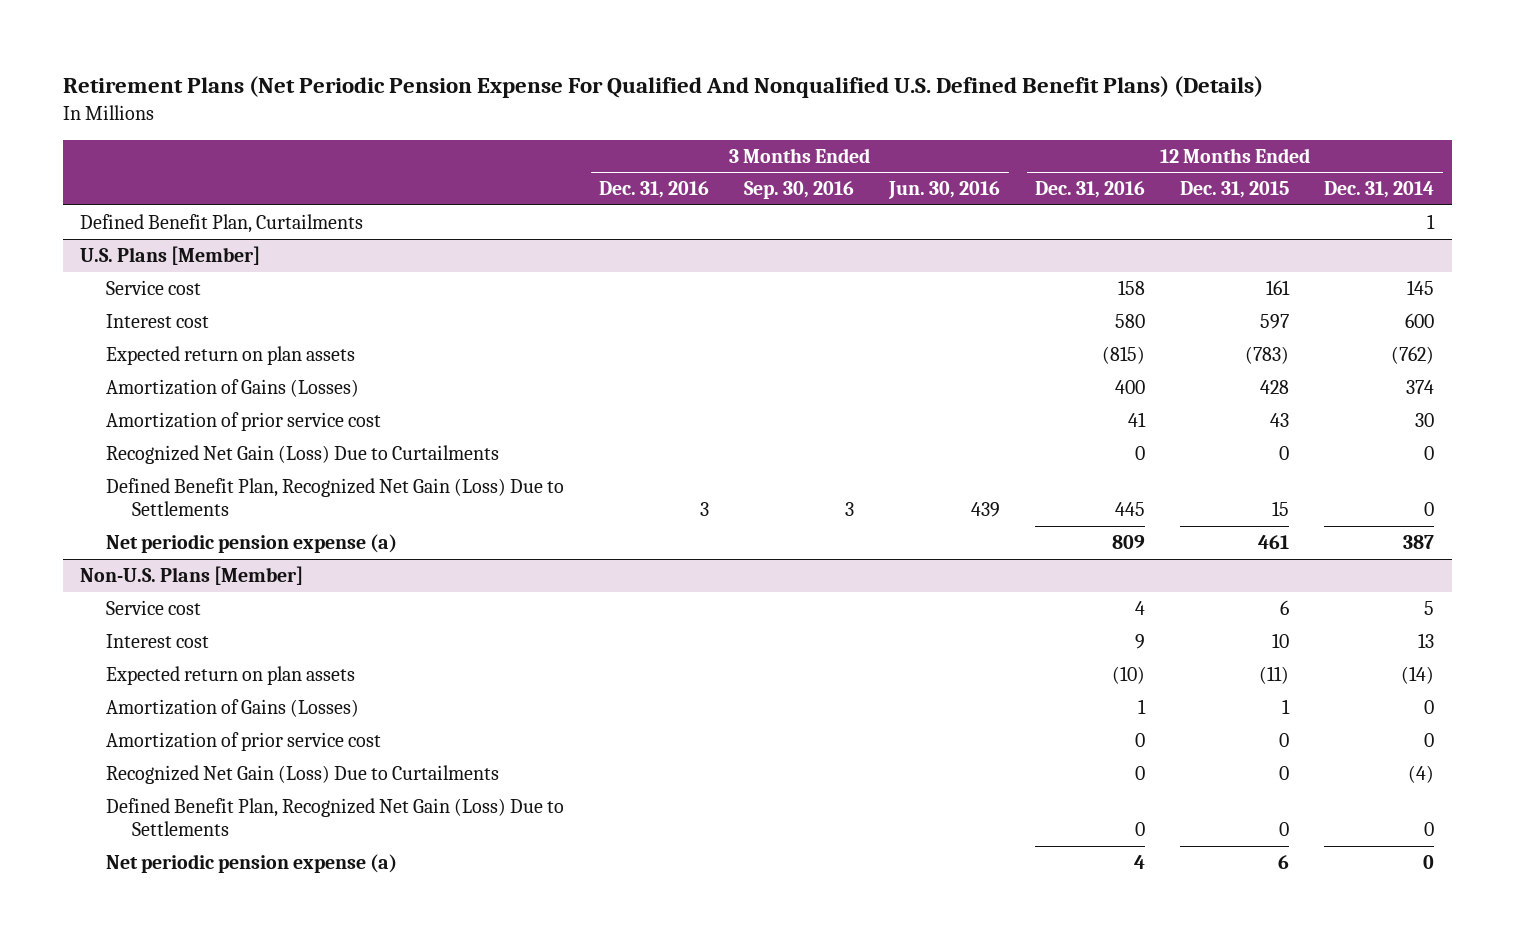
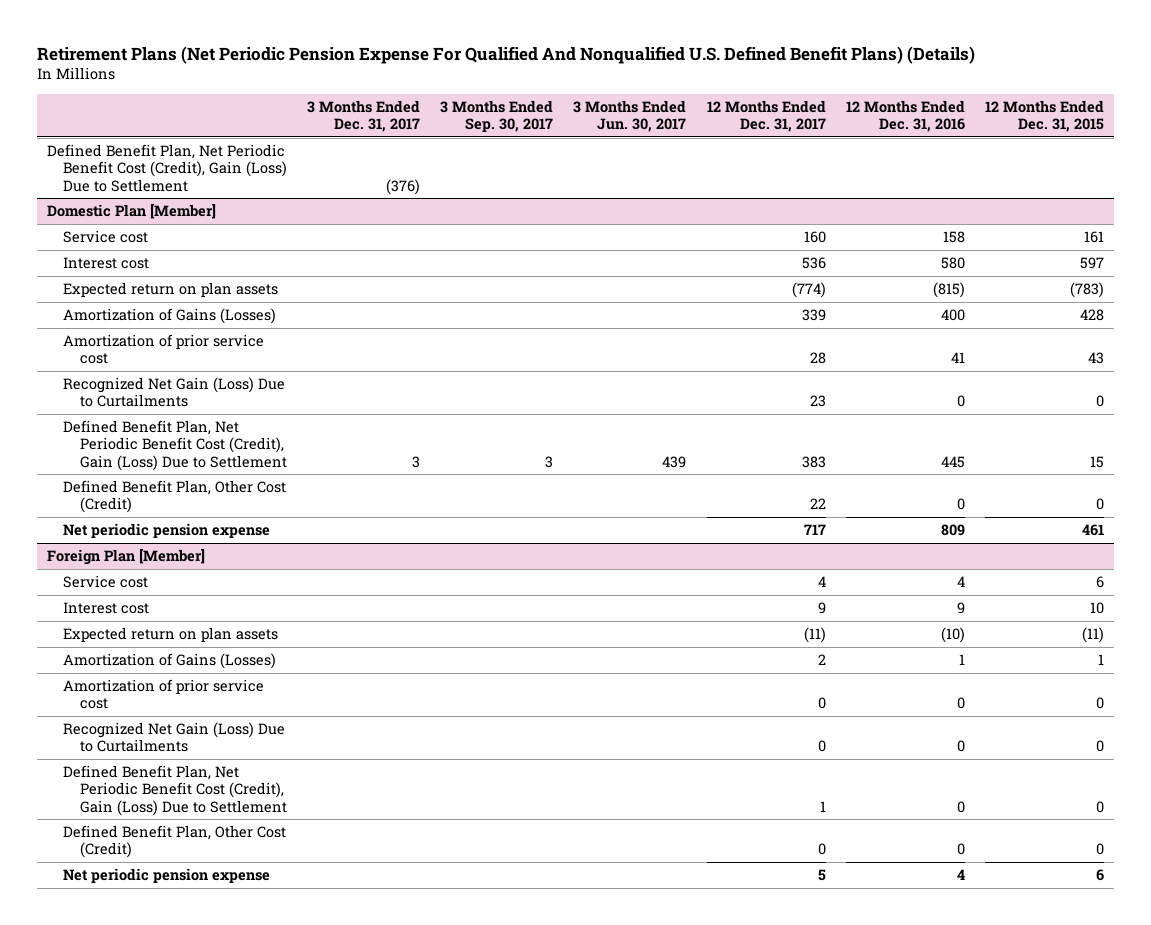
- | 3 Months Ended Dec. 31, 2016 | 3 Months Ended Sep. 30, 2016 | 3 Months Ended Jun. 30, 2016 | 12 Months Ended Dec. 31, 2016 | 12 Months Ended Dec. 31, 2015 | 12 Months Ended Dec. 31, 2014
+ | 3 Months Ended Dec. 31, 2017 | 3 Months Ended Sep. 30, 2017 | 3 Months Ended Jun. 30, 2017 | 12 Months Ended Dec. 31, 2017 | 12 Months Ended Dec. 31, 2016 | 12 Months Ended Dec. 31, 2015
- Defined Benefit Plan, Curtailments | | | | | | 1
- U.S. Plans [Member]
+ Defined Benefit Plan, Net Periodic Benefit Cost (Credit), Gain (Loss) Due to Settlement | (376) | | | | |
+ Domestic Plan [Member]
- Defined Benefit Plan, Recognized Net Gain (Loss) Due to Settlements | 3 | 3 | 439 | 445 | 15 | 0
- Net periodic pension expense (a) | | | | 809 | 461 | 387
- Non-U.S. Plans [Member]
+ Defined Benefit Plan, Net Periodic Benefit Cost (Credit), Gain (Loss) Due to Settlement | 3 | 3 | 439 | 383 | 445 | 15
+ Defined Benefit Plan, Other Cost (Credit) | | | | 22 | 0 | 0
+ Net periodic pension expense | | | | 717 | 809 | 461
+ Foreign Plan [Member]
- Defined Benefit Plan, Recognized Net Gain (Loss) Due to Settlements | | | | 0 | 0 | 0
- Net periodic pension expense (a) | | | | 4 | 6 | 0
+ Defined Benefit Plan, Net Periodic Benefit Cost (Credit), Gain (Loss) Due to Settlement | | | | 1 | 0 | 0
+ Defined Benefit Plan, Other Cost (Credit) | | | | 0 | 0 | 0
+ Net periodic pension expense | | | | 5 | 4 | 6

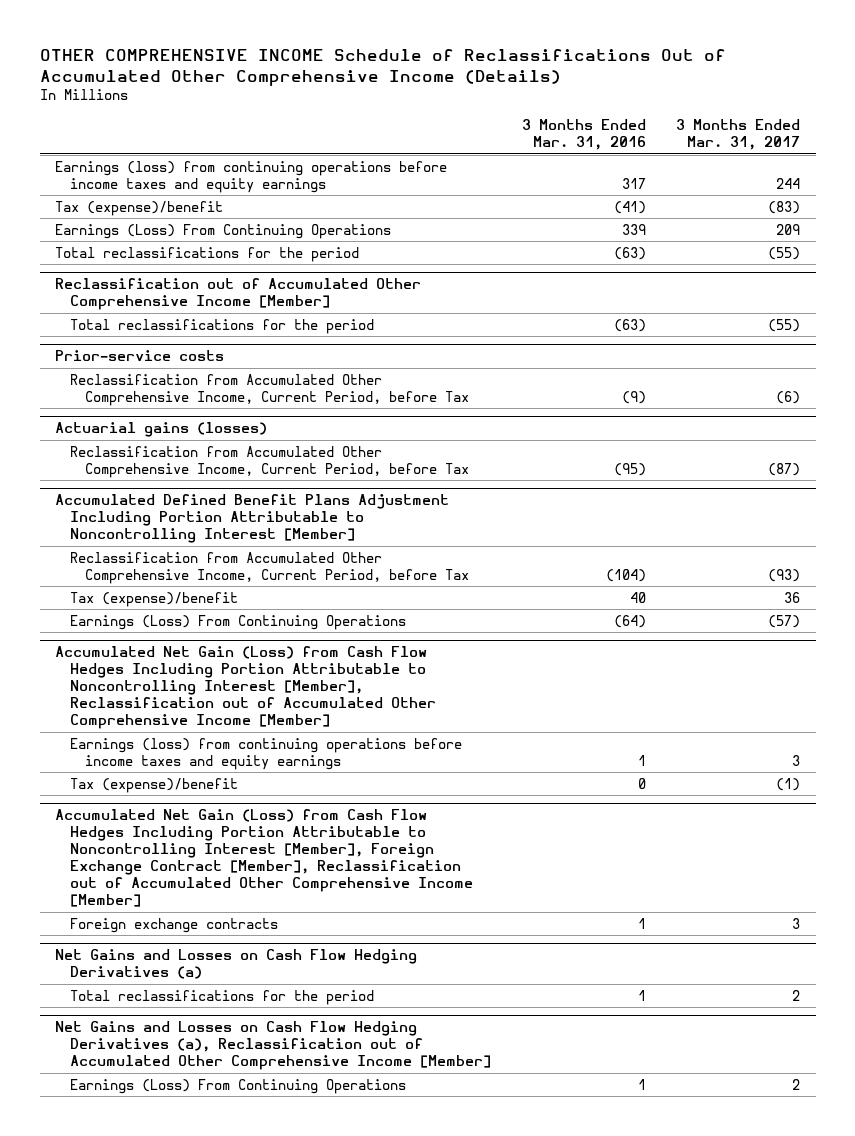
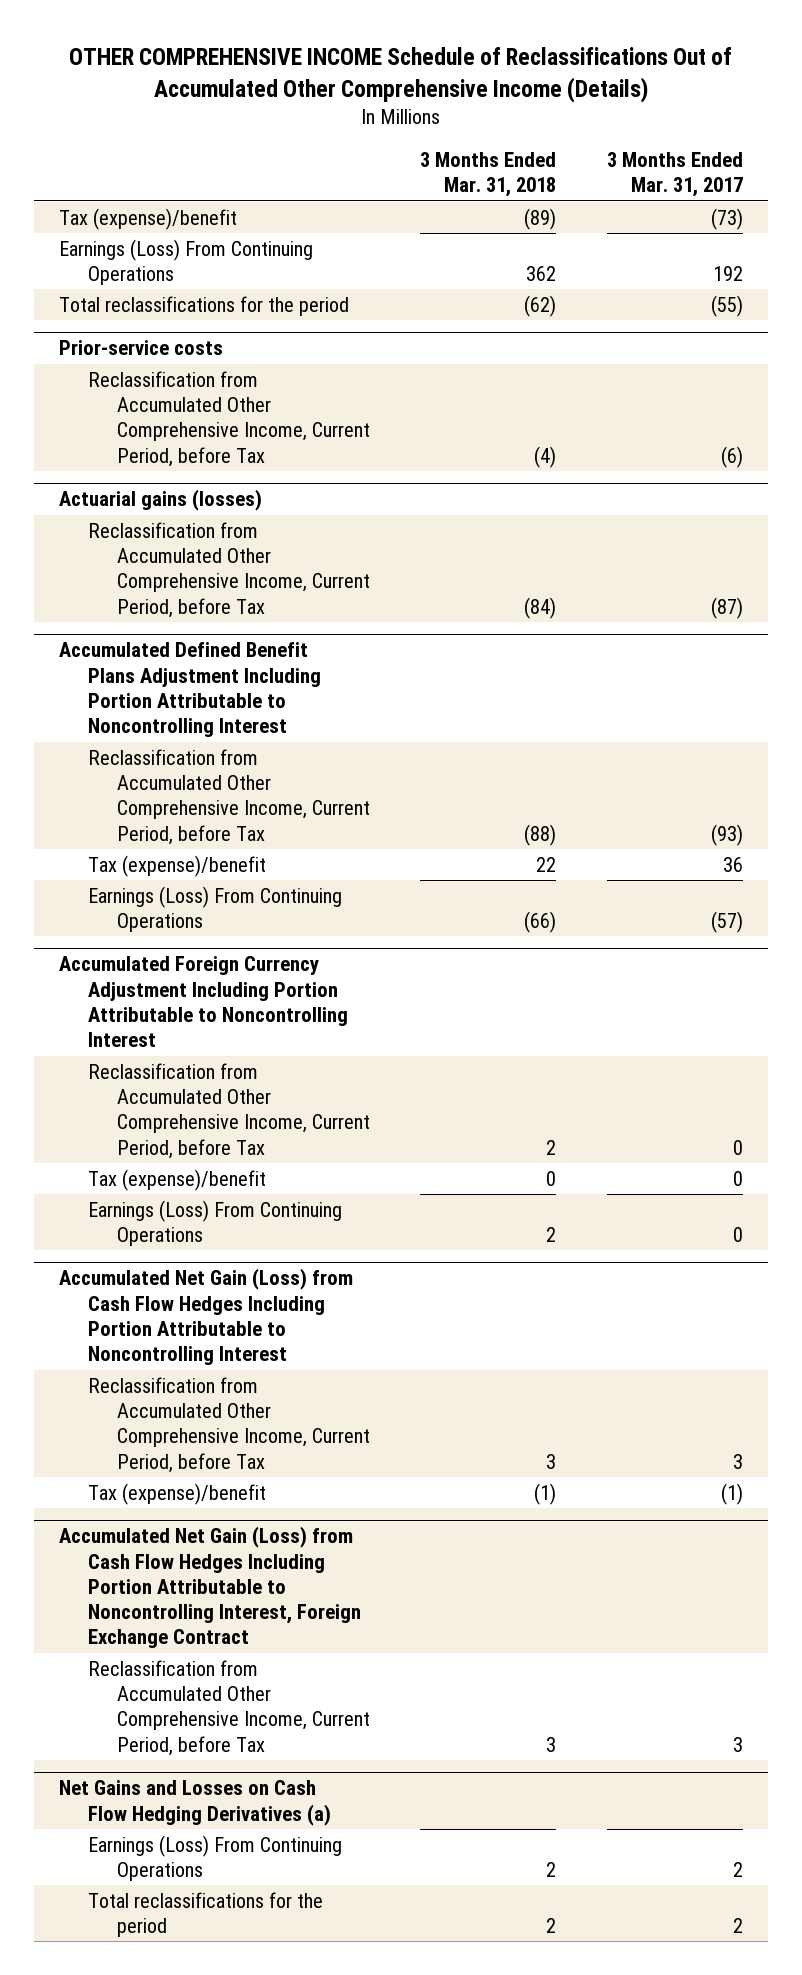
- | 3 Months Ended Mar. 31, 2016 | 3 Months Ended Mar. 31, 2017
+ | 3 Months Ended Mar. 31, 2018 | 3 Months Ended Mar. 31, 2017
- Earnings (loss) from continuing operations before income taxes and equity earnings | 317 | 244
- Tax (expense)/benefit | (41) | (83)
- Earnings (Loss) From Continuing Operations | 339 | 209
- Total reclassifications for the period | (63) | (55)
- Reclassification out of Accumulated Other Comprehensive Income [Member]
+ Tax (expense)/benefit | (89) | (73)
+ Earnings (Loss) From Continuing Operations | 362 | 192
- Accumulated Defined Benefit Plans Adjustment Including Portion Attributable to Noncontrolling Interest [Member]
+ Accumulated Defined Benefit Plans Adjustment Including Portion Attributable to Noncontrolling Interest
- Accumulated Net Gain (Loss) from Cash Flow Hedges Including Portion Attributable to Noncontrolling Interest [Member], Reclassification out of Accumulated Other Comprehensive Income [Member]
- Earnings (loss) from continuing operations before income taxes and equity earnings | 1 | 3
+ Accumulated Foreign Currency Adjustment Including Portion Attributable to Noncontrolling Interest
+ Reclassification from Accumulated Other Comprehensive Income, Current Period, before Tax | 2 | 0
+ Tax (expense)/benefit | 0 | 0
+ Earnings (Loss) From Continuing Operations | 2 | 0
+ Accumulated Net Gain (Loss) from Cash Flow Hedges Including Portion Attributable to Noncontrolling Interest
+ Reclassification from Accumulated Other Comprehensive Income, Current Period, before Tax | 3 | 3
- Accumulated Net Gain (Loss) from Cash Flow Hedges Including Portion Attributable to Noncontrolling Interest [Member], Foreign Exchange Contract [Member], Reclassification out of Accumulated Other Comprehensive Income [Member]
- Foreign exchange contracts | 1 | 3
+ Accumulated Net Gain (Loss) from Cash Flow Hedges Including Portion Attributable to Noncontrolling Interest, Foreign Exchange Contract
+ Reclassification from Accumulated Other Comprehensive Income, Current Period, before Tax | 3 | 3
- Net Gains and Losses on Cash Flow Hedging Derivatives (a), Reclassification out of Accumulated Other Comprehensive Income [Member]
@ Net Gains and Losses on Cash Flow Hedging Derivatives (a)
moved down: Total reclassifications for the period | 2 | 2

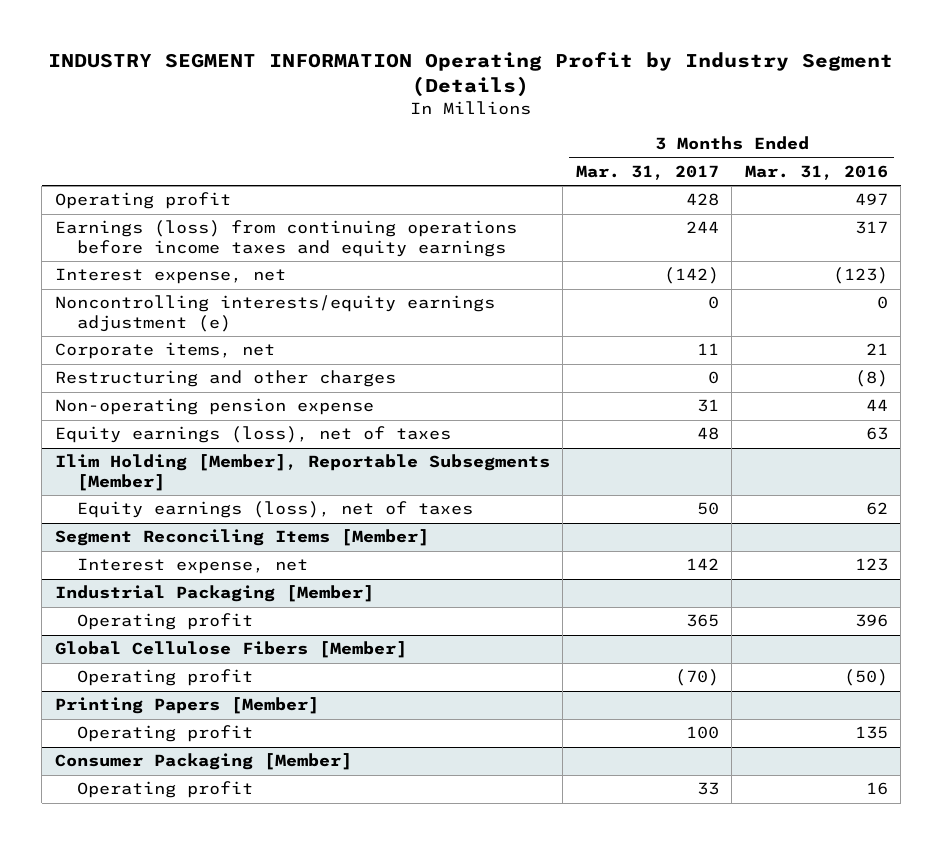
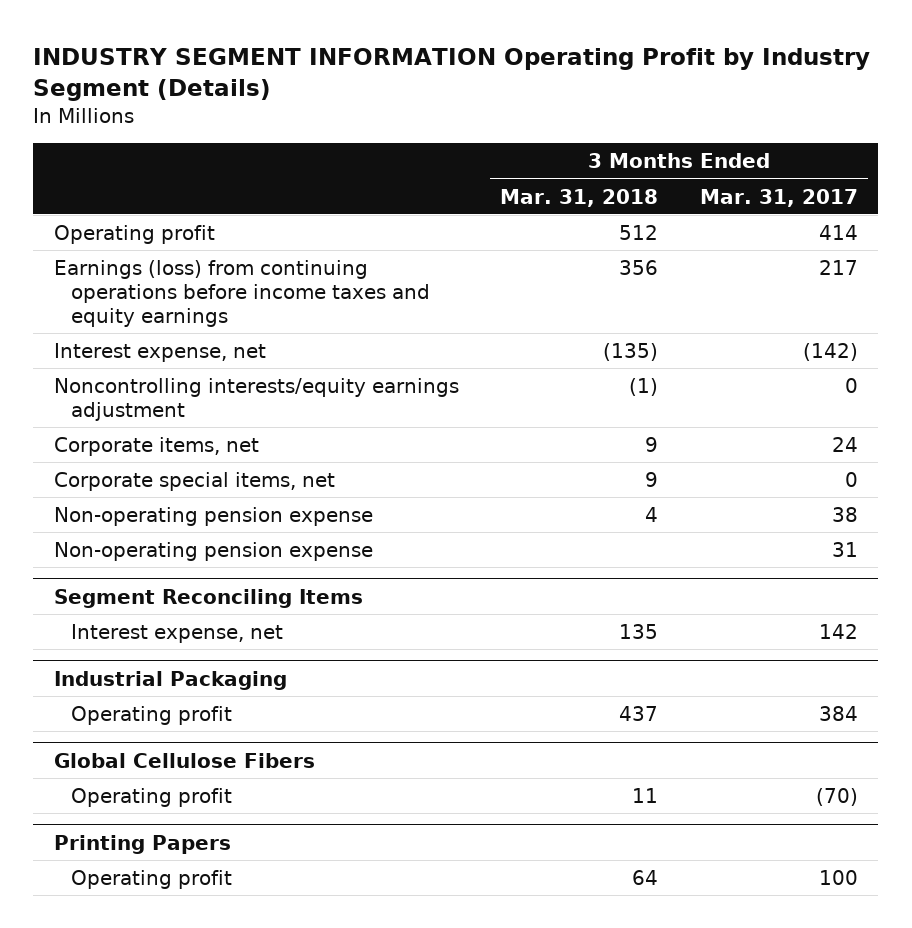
- | 3 Months Ended Mar. 31, 2017 | 3 Months Ended Mar. 31, 2016
+ | 3 Months Ended Mar. 31, 2018 | 3 Months Ended Mar. 31, 2017
- Operating profit | 428 | 497
- Earnings (loss) from continuing operations before income taxes and equity earnings | 244 | 317
+ Operating profit | 512 | 414
+ Earnings (loss) from continuing operations before income taxes and equity earnings | 356 | 217
- Noncontrolling interests/equity earnings adjustment (e) | 0 | 0
- Corporate items, net | 11 | 21
- Restructuring and other charges | 0 | (8)
+ Noncontrolling interests/equity earnings adjustment | (1) | 0
+ Corporate items, net | 9 | 24
+ Corporate special items, net | 9 | 0
+ Non-operating pension expense | 4 | 38
- Equity earnings (loss), net of taxes | 48 | 63
- Ilim Holding [Member], Reportable Subsegments [Member]
- Equity earnings (loss), net of taxes | 50 | 62
- Segment Reconciling Items [Member]
+ Segment Reconciling Items
- Industrial Packaging [Member]
- Operating profit | 365 | 396
- Global Cellulose Fibers [Member]
+ Industrial Packaging
+ Operating profit | 437 | 384
+ Global Cellulose Fibers
- Printing Papers [Member]
+ Printing Papers
- Consumer Packaging [Member]
- Operating profit | 33 | 16

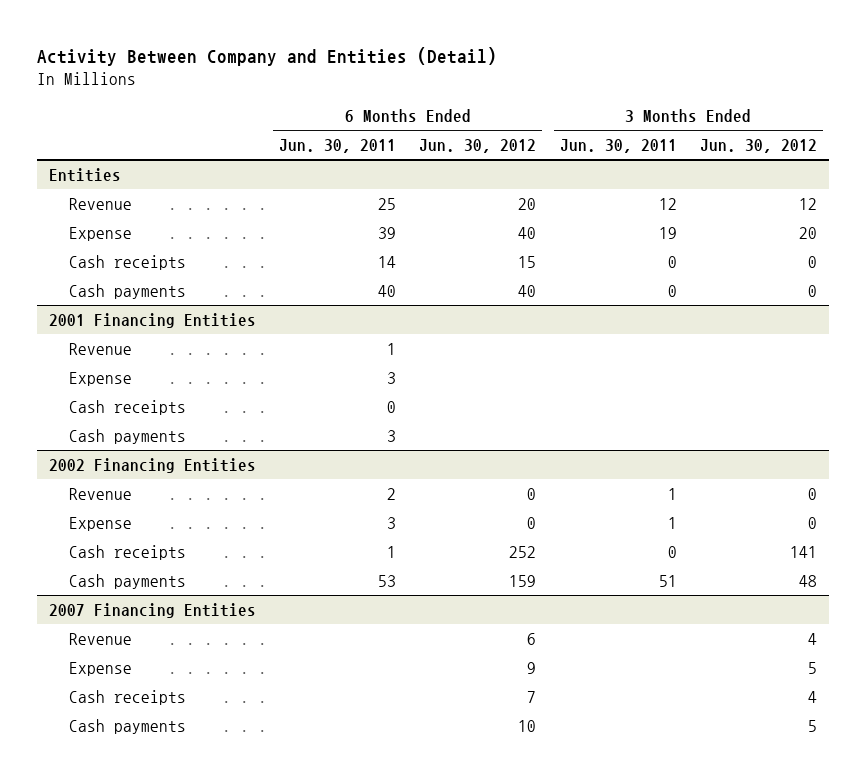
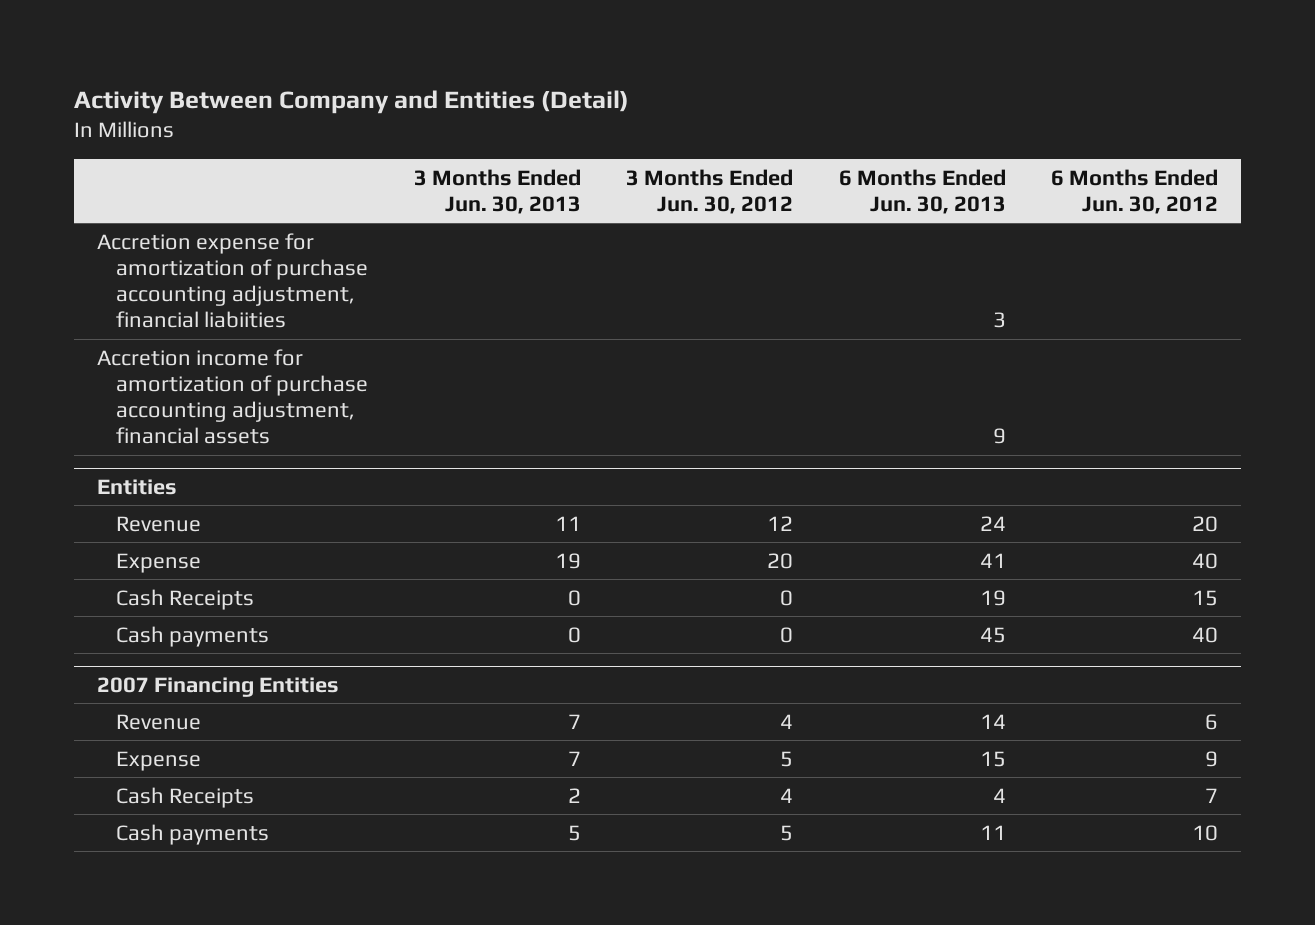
- | 6 Months Ended Jun. 30, 2011 | 6 Months Ended Jun. 30, 2012 | 3 Months Ended Jun. 30, 2011 | 3 Months Ended Jun. 30, 2012
+ | 3 Months Ended Jun. 30, 2013 | 3 Months Ended Jun. 30, 2012 | 6 Months Ended Jun. 30, 2013 | 6 Months Ended Jun. 30, 2012
+ Accretion expense for amortization of purchase accounting adjustment, financial liabiities | | | 3 |
+ Accretion income for amortization of purchase accounting adjustment, financial assets | | | 9 |
@ Entities
- Cash receipts | 14 | 15 | 0 | 0
+ Cash Receipts | 0 | 0 | 19 | 15
- 2001 Financing Entities
- Revenue | 1 | | |
- Expense | 3 | | |
- Cash receipts | 0 | | |
- Cash payments | 3 | | |
- 2002 Financing Entities
- Revenue | 2 | 0 | 1 | 0
- Expense | 3 | 0 | 1 | 0
- Cash receipts | 1 | 252 | 0 | 141
- Cash payments | 53 | 159 | 51 | 48
@ 2007 Financing Entities
- Cash receipts | | 7 | | 4
+ Cash Receipts | 2 | 4 | 4 | 7

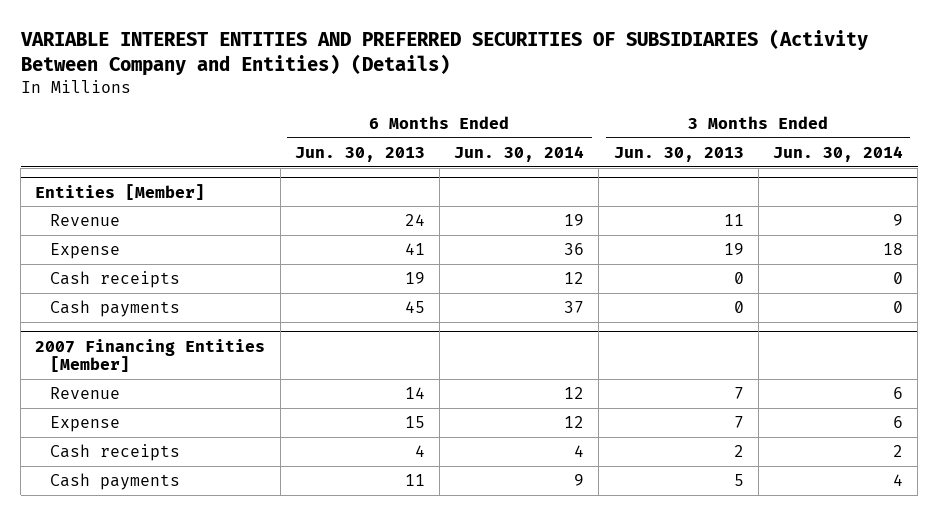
- Activity Between Company and Entities (Detail)
+ VARIABLE INTEREST ENTITIES AND PREFERRED SECURITIES OF SUBSIDIARIES (Activity Between Company and Entities) (Details)
- | 3 Months Ended Jun. 30, 2013 | 3 Months Ended Jun. 30, 2012 | 6 Months Ended Jun. 30, 2013 | 6 Months Ended Jun. 30, 2012
+ | 6 Months Ended Jun. 30, 2013 | 6 Months Ended Jun. 30, 2014 | 3 Months Ended Jun. 30, 2013 | 3 Months Ended Jun. 30, 2014
- Accretion expense for amortization of purchase accounting adjustment, financial liabiities | | | 3 |
- Accretion income for amortization of purchase accounting adjustment, financial assets | | | 9 |
- Entities
+ Entities [Member]
- Cash Receipts | 0 | 0 | 19 | 15
+ Cash receipts | 19 | 12 | 0 | 0
- 2007 Financing Entities
+ 2007 Financing Entities [Member]
- Cash Receipts | 2 | 4 | 4 | 7
+ Cash receipts | 4 | 4 | 2 | 2

